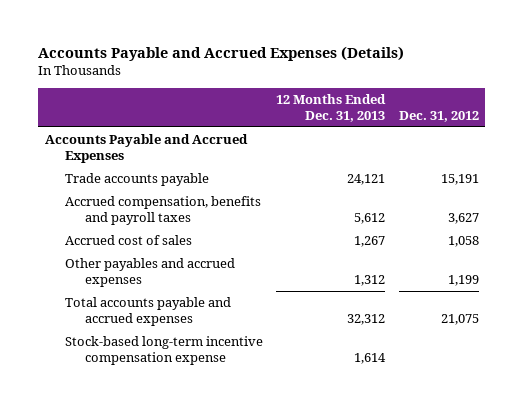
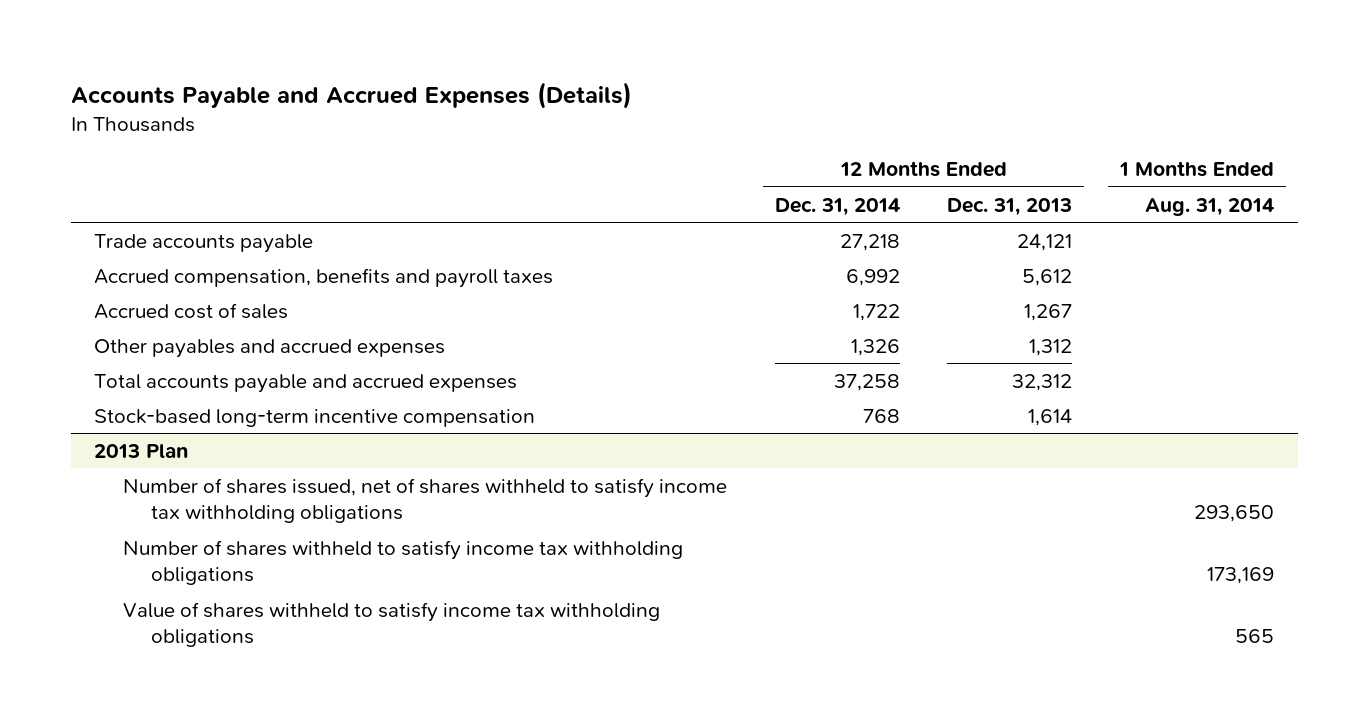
- | 12 Months Ended Dec. 31, 2013 | Dec. 31, 2012
+ | 12 Months Ended Dec. 31, 2014 | 12 Months Ended Dec. 31, 2013 | 1 Months Ended Aug. 31, 2014
- Accounts Payable and Accrued Expenses
- Stock-based long-term incentive compensation expense | 1,614 |
+ Stock-based long-term incentive compensation | 768 | 1,614 |
+ 2013 Plan
+ Number of shares issued, net of shares withheld to satisfy income tax withholding obligations | | | 293,650
+ Number of shares withheld to satisfy income tax withholding obligations | | | 173,169
+ Value of shares withheld to satisfy income tax withholding obligations | | | 565

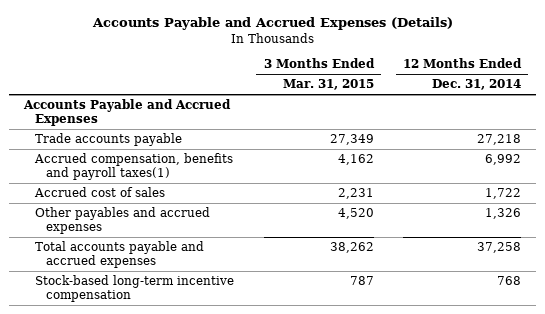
- | 12 Months Ended Dec. 31, 2014 | 12 Months Ended Dec. 31, 2013 | 1 Months Ended Aug. 31, 2014
+ | 3 Months Ended Mar. 31, 2015 | 12 Months Ended Dec. 31, 2014
+ Accounts Payable and Accrued Expenses
- Accrued compensation, benefits and payroll taxes | 6,992 | 5,612 |
+ Accrued compensation, benefits and payroll taxes(1) | 4,162 | 6,992
- 2013 Plan
- Number of shares issued, net of shares withheld to satisfy income tax withholding obligations | | | 293,650
- Number of shares withheld to satisfy income tax withholding obligations | | | 173,169
- Value of shares withheld to satisfy income tax withholding obligations | | | 565

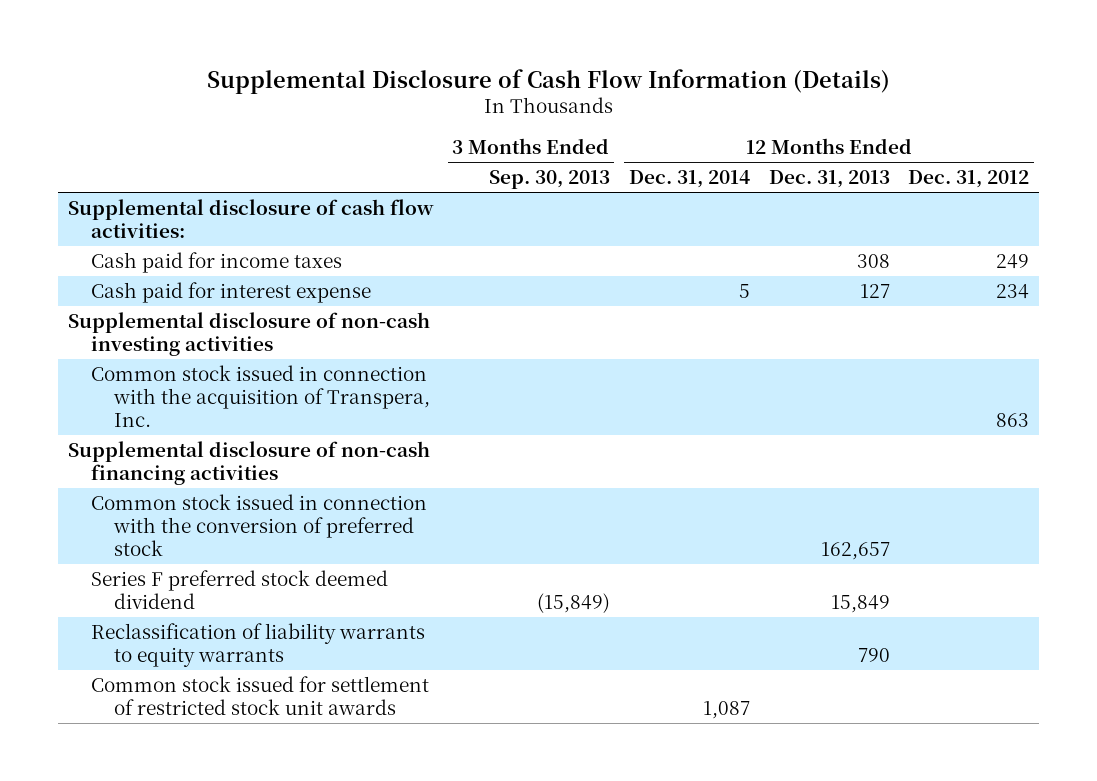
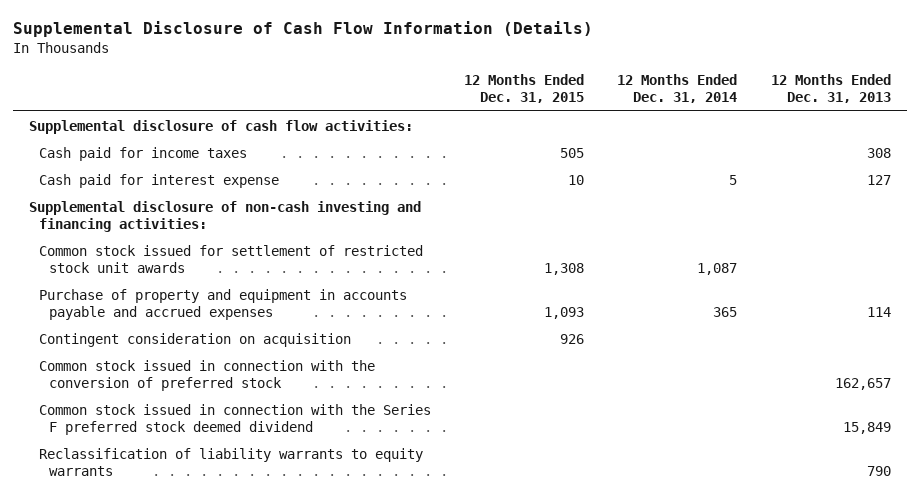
- | 3 Months Ended Sep. 30, 2013 | 12 Months Ended Dec. 31, 2014 | 12 Months Ended Dec. 31, 2013 | 12 Months Ended Dec. 31, 2012
+ | 12 Months Ended Dec. 31, 2015 | 12 Months Ended Dec. 31, 2014 | 12 Months Ended Dec. 31, 2013
- Supplemental disclosure of non-cash investing activities
- Common stock issued in connection with the acquisition of Transpera, Inc. | | | | 863
- Supplemental disclosure of non-cash financing activities
+ Supplemental disclosure of non-cash investing and financing activities:
moved up: Common stock issued for settlement of restricted stock unit awards | 1,308 | 1,087 |
+ Purchase of property and equipment in accounts payable and accrued expenses | 1,093 | 365 | 114
+ Contingent consideration on acquisition | 926 | |
- Series F preferred stock deemed dividend | (15,849) | | 15,849 |
+ Common stock issued in connection with the Series F preferred stock deemed dividend | | | 15,849

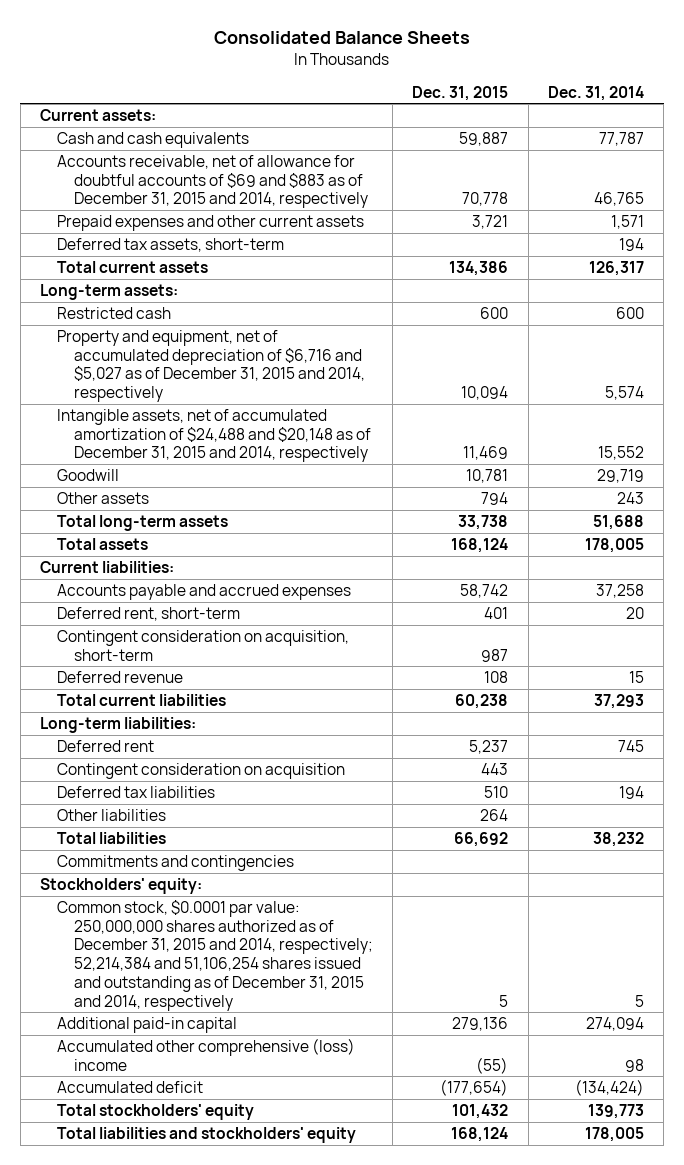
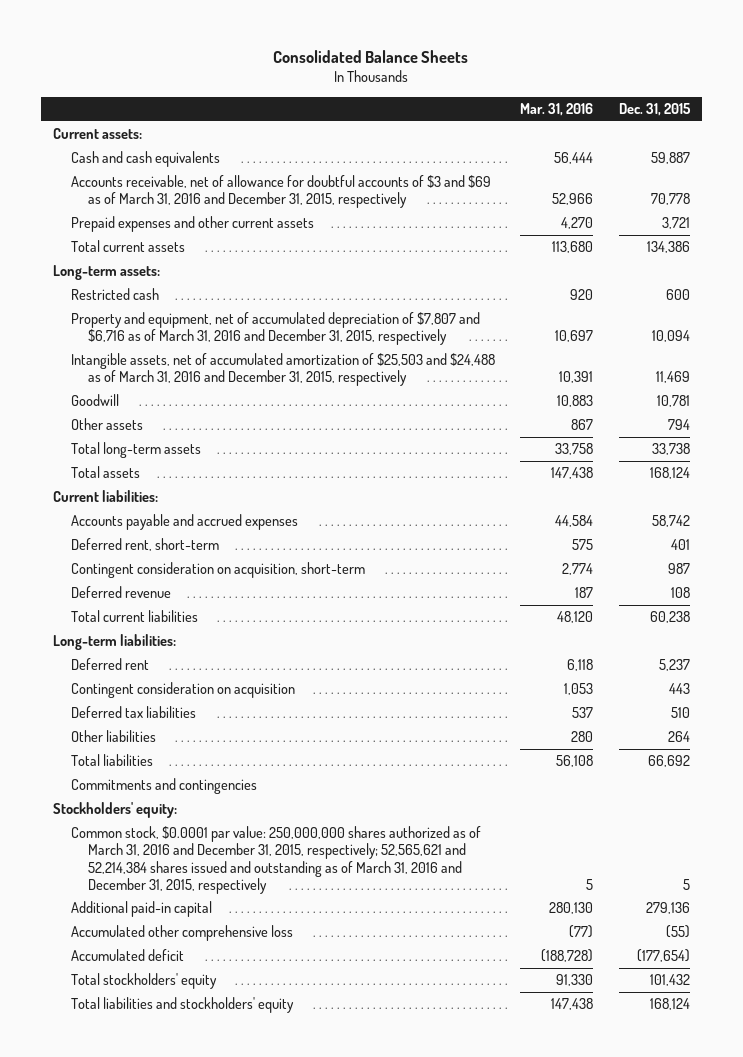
- | Dec. 31, 2015 | Dec. 31, 2014
+ | Mar. 31, 2016 | Dec. 31, 2015
- Accounts receivable, net of allowance for doubtful accounts of $69 and $883 as of December 31, 2015 and 2014, respectively | 70,778 | 46,765
+ Accounts receivable, net of allowance for doubtful accounts of $3 and $69 as of March 31, 2016 and December 31, 2015, respectively | 52,966 | 70,778
- Deferred tax assets, short-term | | 194
- Property and equipment, net of accumulated depreciation of $6,716 and $5,027 as of December 31, 2015 and 2014, respectively | 10,094 | 5,574
- Intangible assets, net of accumulated amortization of $24,488 and $20,148 as of December 31, 2015 and 2014, respectively | 11,469 | 15,552
+ Property and equipment, net of accumulated depreciation of $7,807 and $6,716 as of March 31, 2016 and December 31, 2015, respectively | 10,697 | 10,094
+ Intangible assets, net of accumulated amortization of $25,503 and $24,488 as of March 31, 2016 and December 31, 2015, respectively | 10,391 | 11,469
- Common stock, $0.0001 par value: 250,000,000 shares authorized as of December 31, 2015 and 2014, respectively; 52,214,384 and 51,106,254 shares issued and outstanding as of December 31, 2015 and 2014, respectively | 5 | 5
+ Common stock, $0.0001 par value: 250,000,000 shares authorized as of March 31, 2016 and December 31, 2015, respectively; 52,565,621 and 52,214,384 shares issued and outstanding as of March 31, 2016 and December 31, 2015, respectively | 5 | 5
- Accumulated other comprehensive (loss) income | (55) | 98
+ Accumulated other comprehensive loss | (77) | (55)

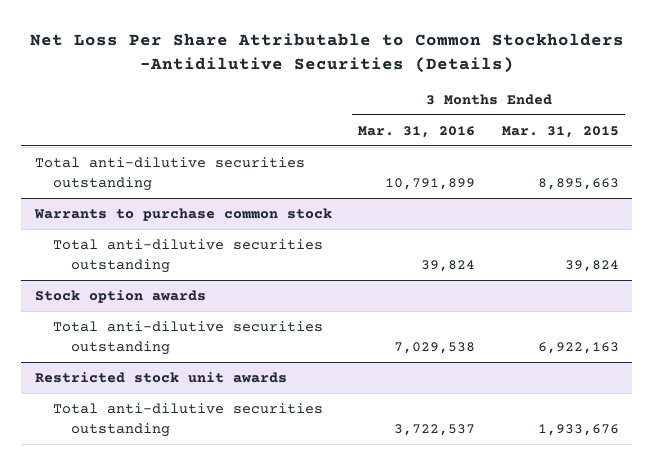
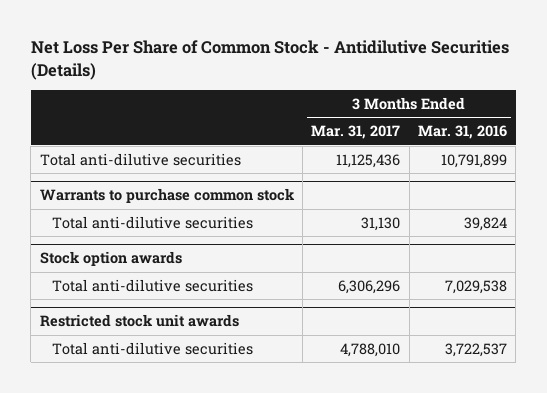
- Net Loss Per Share Attributable to Common Stockholders -Antidilutive Securities (Details)
+ Net Loss Per Share of Common Stock - Antidilutive Securities (Details)
- | 3 Months Ended Mar. 31, 2016 | 3 Months Ended Mar. 31, 2015
+ | 3 Months Ended Mar. 31, 2017 | 3 Months Ended Mar. 31, 2016
- Total anti-dilutive securities outstanding | 10,791,899 | 8,895,663
+ Total anti-dilutive securities | 11,125,436 | 10,791,899
@ Warrants to purchase common stock
- Total anti-dilutive securities outstanding | 39,824 | 39,824
+ Total anti-dilutive securities | 31,130 | 39,824
@ Stock option awards
- Total anti-dilutive securities outstanding | 7,029,538 | 6,922,163
+ Total anti-dilutive securities | 6,306,296 | 7,029,538
@ Restricted stock unit awards
- Total anti-dilutive securities outstanding | 3,722,537 | 1,933,676
+ Total anti-dilutive securities | 4,788,010 | 3,722,537

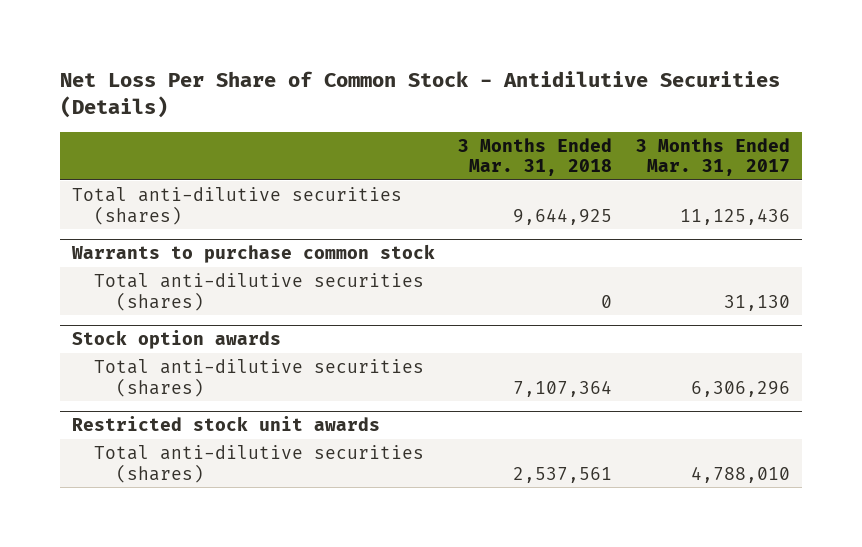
- | 3 Months Ended Mar. 31, 2017 | 3 Months Ended Mar. 31, 2016
+ | 3 Months Ended Mar. 31, 2018 | 3 Months Ended Mar. 31, 2017
- Total anti-dilutive securities | 11,125,436 | 10,791,899
+ Total anti-dilutive securities (shares) | 9,644,925 | 11,125,436
@ Warrants to purchase common stock
- Total anti-dilutive securities | 31,130 | 39,824
+ Total anti-dilutive securities (shares) | 0 | 31,130
@ Stock option awards
- Total anti-dilutive securities | 6,306,296 | 7,029,538
+ Total anti-dilutive securities (shares) | 7,107,364 | 6,306,296
@ Restricted stock unit awards
- Total anti-dilutive securities | 4,788,010 | 3,722,537
+ Total anti-dilutive securities (shares) | 2,537,561 | 4,788,010

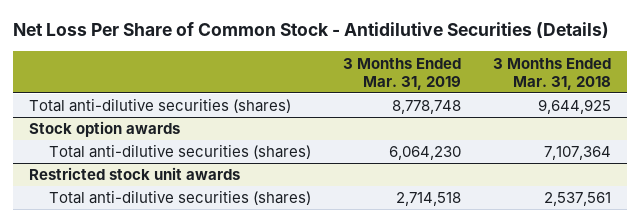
- | 3 Months Ended Mar. 31, 2018 | 3 Months Ended Mar. 31, 2017
+ | 3 Months Ended Mar. 31, 2019 | 3 Months Ended Mar. 31, 2018
- Warrants to purchase common stock
- Total anti-dilutive securities (shares) | 0 | 31,130

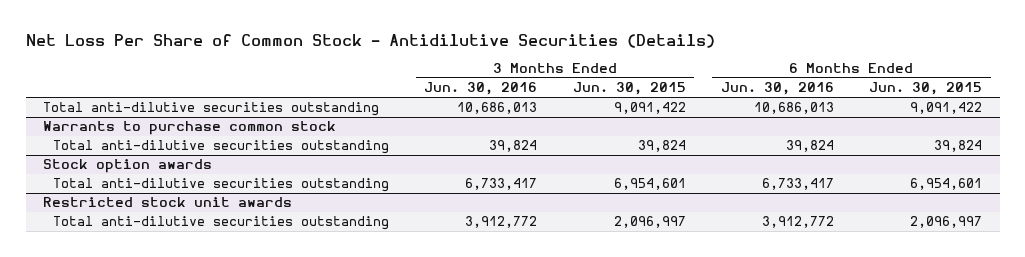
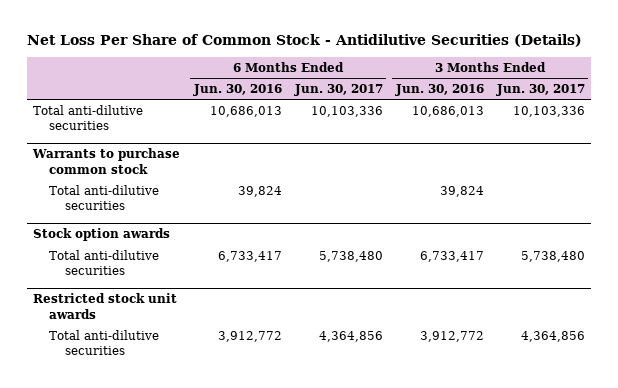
- | 3 Months Ended Jun. 30, 2016 | 3 Months Ended Jun. 30, 2015 | 6 Months Ended Jun. 30, 2016 | 6 Months Ended Jun. 30, 2015
+ | 6 Months Ended Jun. 30, 2016 | 6 Months Ended Jun. 30, 2017 | 3 Months Ended Jun. 30, 2016 | 3 Months Ended Jun. 30, 2017
- Total anti-dilutive securities outstanding | 10,686,013 | 9,091,422 | 10,686,013 | 9,091,422
+ Total anti-dilutive securities | 10,686,013 | 10,103,336 | 10,686,013 | 10,103,336
@ Warrants to purchase common stock
- Total anti-dilutive securities outstanding | 39,824 | 39,824 | 39,824 | 39,824
+ Total anti-dilutive securities | 39,824 | | 39,824 |
@ Stock option awards
- Total anti-dilutive securities outstanding | 6,733,417 | 6,954,601 | 6,733,417 | 6,954,601
+ Total anti-dilutive securities | 6,733,417 | 5,738,480 | 6,733,417 | 5,738,480
@ Restricted stock unit awards
- Total anti-dilutive securities outstanding | 3,912,772 | 2,096,997 | 3,912,772 | 2,096,997
+ Total anti-dilutive securities | 3,912,772 | 4,364,856 | 3,912,772 | 4,364,856

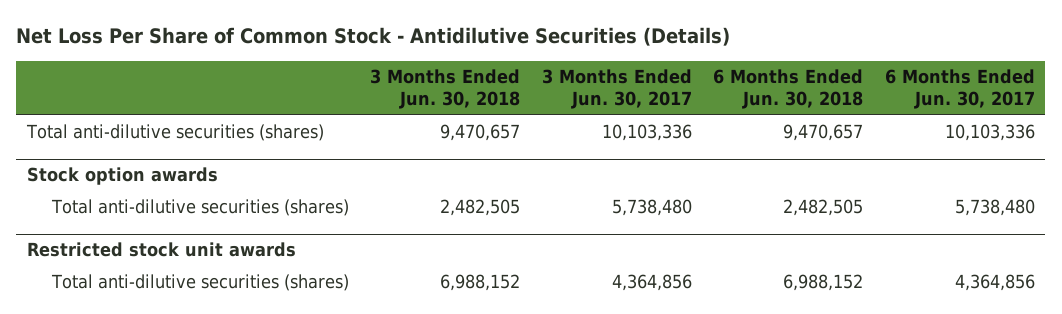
- | 6 Months Ended Jun. 30, 2016 | 6 Months Ended Jun. 30, 2017 | 3 Months Ended Jun. 30, 2016 | 3 Months Ended Jun. 30, 2017
+ | 3 Months Ended Jun. 30, 2018 | 3 Months Ended Jun. 30, 2017 | 6 Months Ended Jun. 30, 2018 | 6 Months Ended Jun. 30, 2017
- Total anti-dilutive securities | 10,686,013 | 10,103,336 | 10,686,013 | 10,103,336
- Warrants to purchase common stock
- Total anti-dilutive securities | 39,824 | | 39,824 |
+ Total anti-dilutive securities (shares) | 9,470,657 | 10,103,336 | 9,470,657 | 10,103,336
@ Stock option awards
- Total anti-dilutive securities | 6,733,417 | 5,738,480 | 6,733,417 | 5,738,480
+ Total anti-dilutive securities (shares) | 2,482,505 | 5,738,480 | 2,482,505 | 5,738,480
@ Restricted stock unit awards
- Total anti-dilutive securities | 3,912,772 | 4,364,856 | 3,912,772 | 4,364,856
+ Total anti-dilutive securities (shares) | 6,988,152 | 4,364,856 | 6,988,152 | 4,364,856

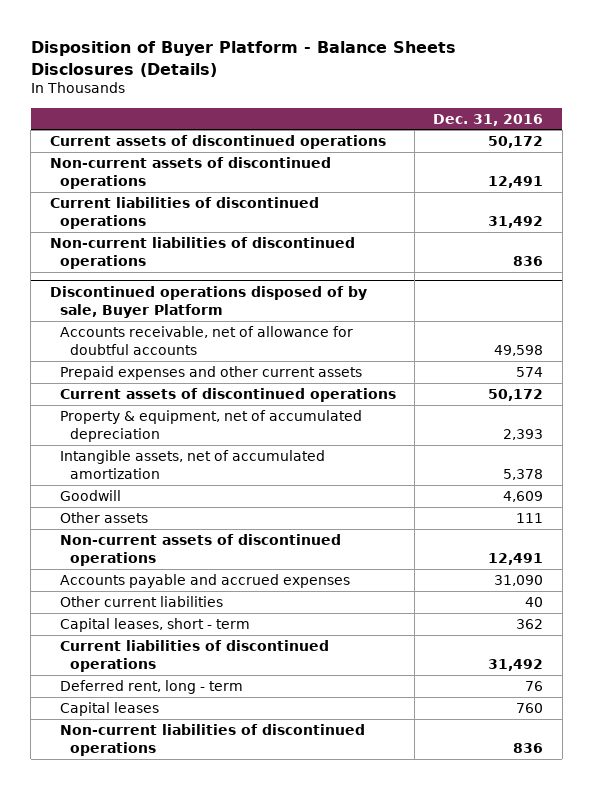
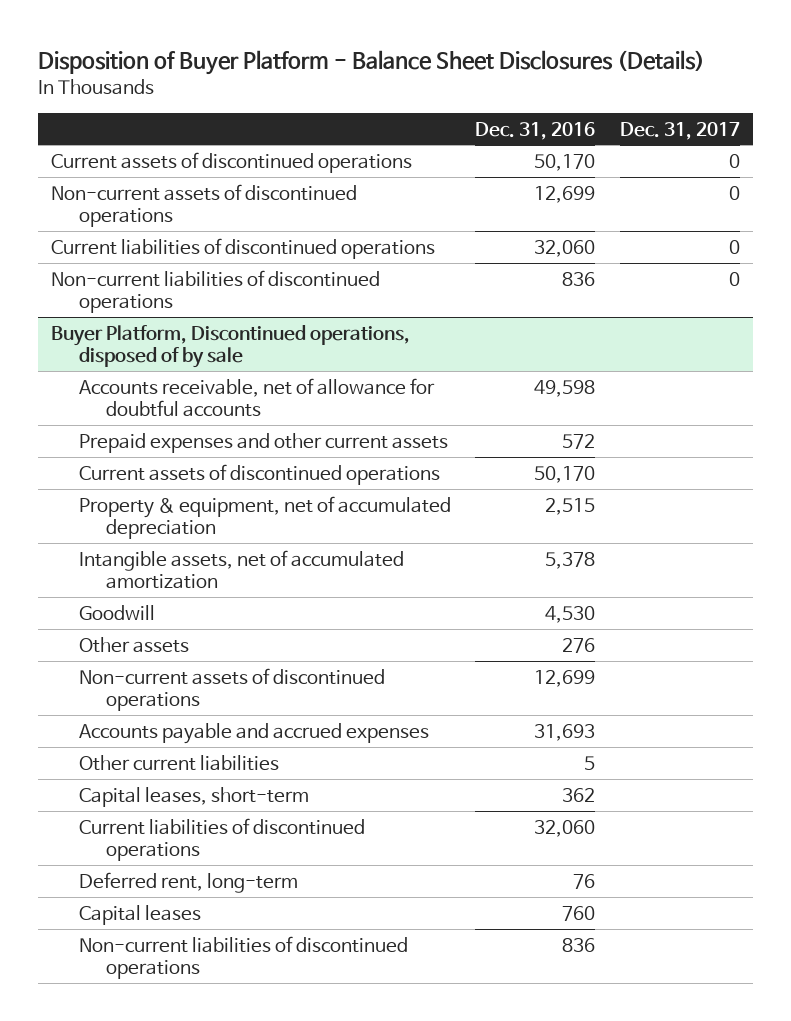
- Disposition of Buyer Platform - Balance Sheets Disclosures (Details)
+ Disposition of Buyer Platform - Balance Sheet Disclosures (Details)
- | Dec. 31, 2016
+ | Dec. 31, 2016 | Dec. 31, 2017
- Current assets of discontinued operations | 50,172
- Non-current assets of discontinued operations | 12,491
- Current liabilities of discontinued operations | 31,492
+ Current assets of discontinued operations | 50,170 | 0
+ Non-current assets of discontinued operations | 12,699 | 0
+ Current liabilities of discontinued operations | 32,060 | 0
- Discontinued operations disposed of by sale, Buyer Platform
+ Buyer Platform, Discontinued operations, disposed of by sale
- Prepaid expenses and other current assets | 574
- Current assets of discontinued operations | 50,172
- Property & equipment, net of accumulated depreciation | 2,393
+ Prepaid expenses and other current assets | 572 |
+ Current assets of discontinued operations | 50,170 |
+ Property & equipment, net of accumulated depreciation | 2,515 |
- Goodwill | 4,609
- Other assets | 111
- Non-current assets of discontinued operations | 12,491
- Accounts payable and accrued expenses | 31,090
- Other current liabilities | 40
- Capital leases, short - term | 362
- Current liabilities of discontinued operations | 31,492
- Deferred rent, long - term | 76
+ Goodwill | 4,530 |
+ Other assets | 276 |
+ Non-current assets of discontinued operations | 12,699 |
+ Accounts payable and accrued expenses | 31,693 |
+ Other current liabilities | 5 |
+ Capital leases, short-term | 362 |
+ Current liabilities of discontinued operations | 32,060 |
+ Deferred rent, long-term | 76 |

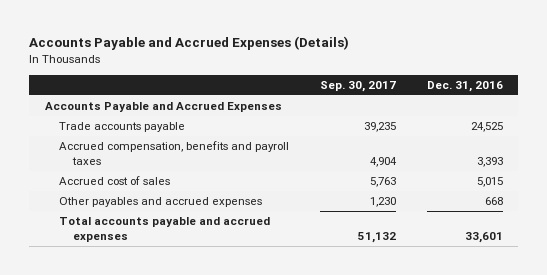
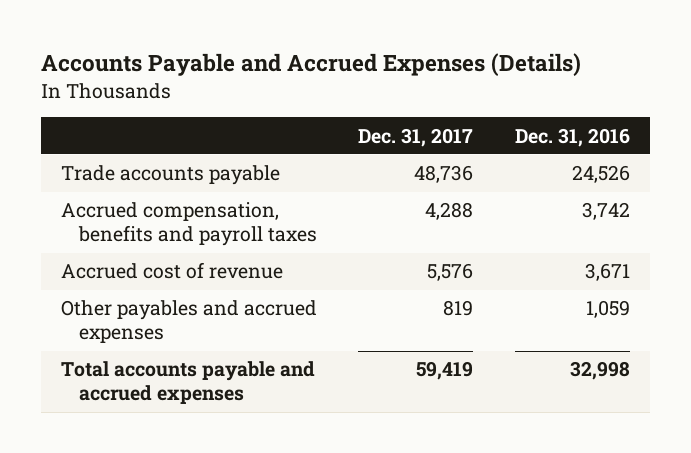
- | Sep. 30, 2017 | Dec. 31, 2016
+ | Dec. 31, 2017 | Dec. 31, 2016
- Accounts Payable and Accrued Expenses
- Trade accounts payable | 39,235 | 24,525
- Accrued compensation, benefits and payroll taxes | 4,904 | 3,393
- Accrued cost of sales | 5,763 | 5,015
- Other payables and accrued expenses | 1,230 | 668
- Total accounts payable and accrued expenses | 51,132 | 33,601
+ Trade accounts payable | 48,736 | 24,526
+ Accrued compensation, benefits and payroll taxes | 4,288 | 3,742
+ Accrued cost of revenue | 5,576 | 3,671
+ Other payables and accrued expenses | 819 | 1,059
+ Total accounts payable and accrued expenses | 59,419 | 32,998

